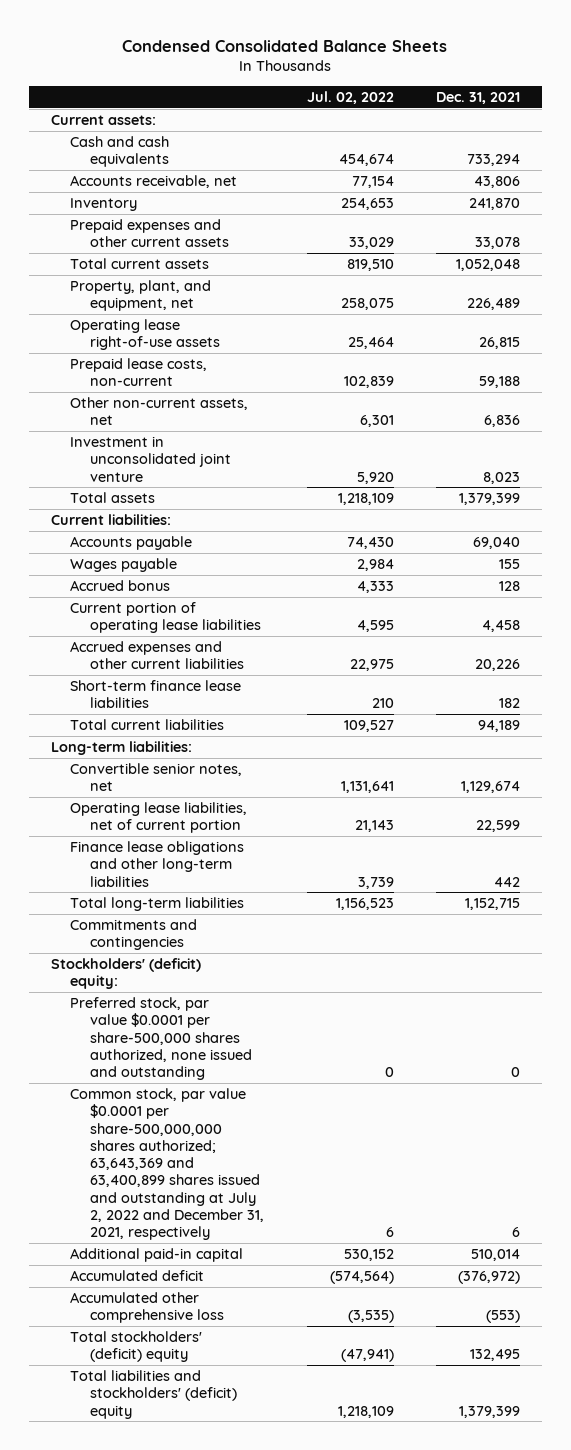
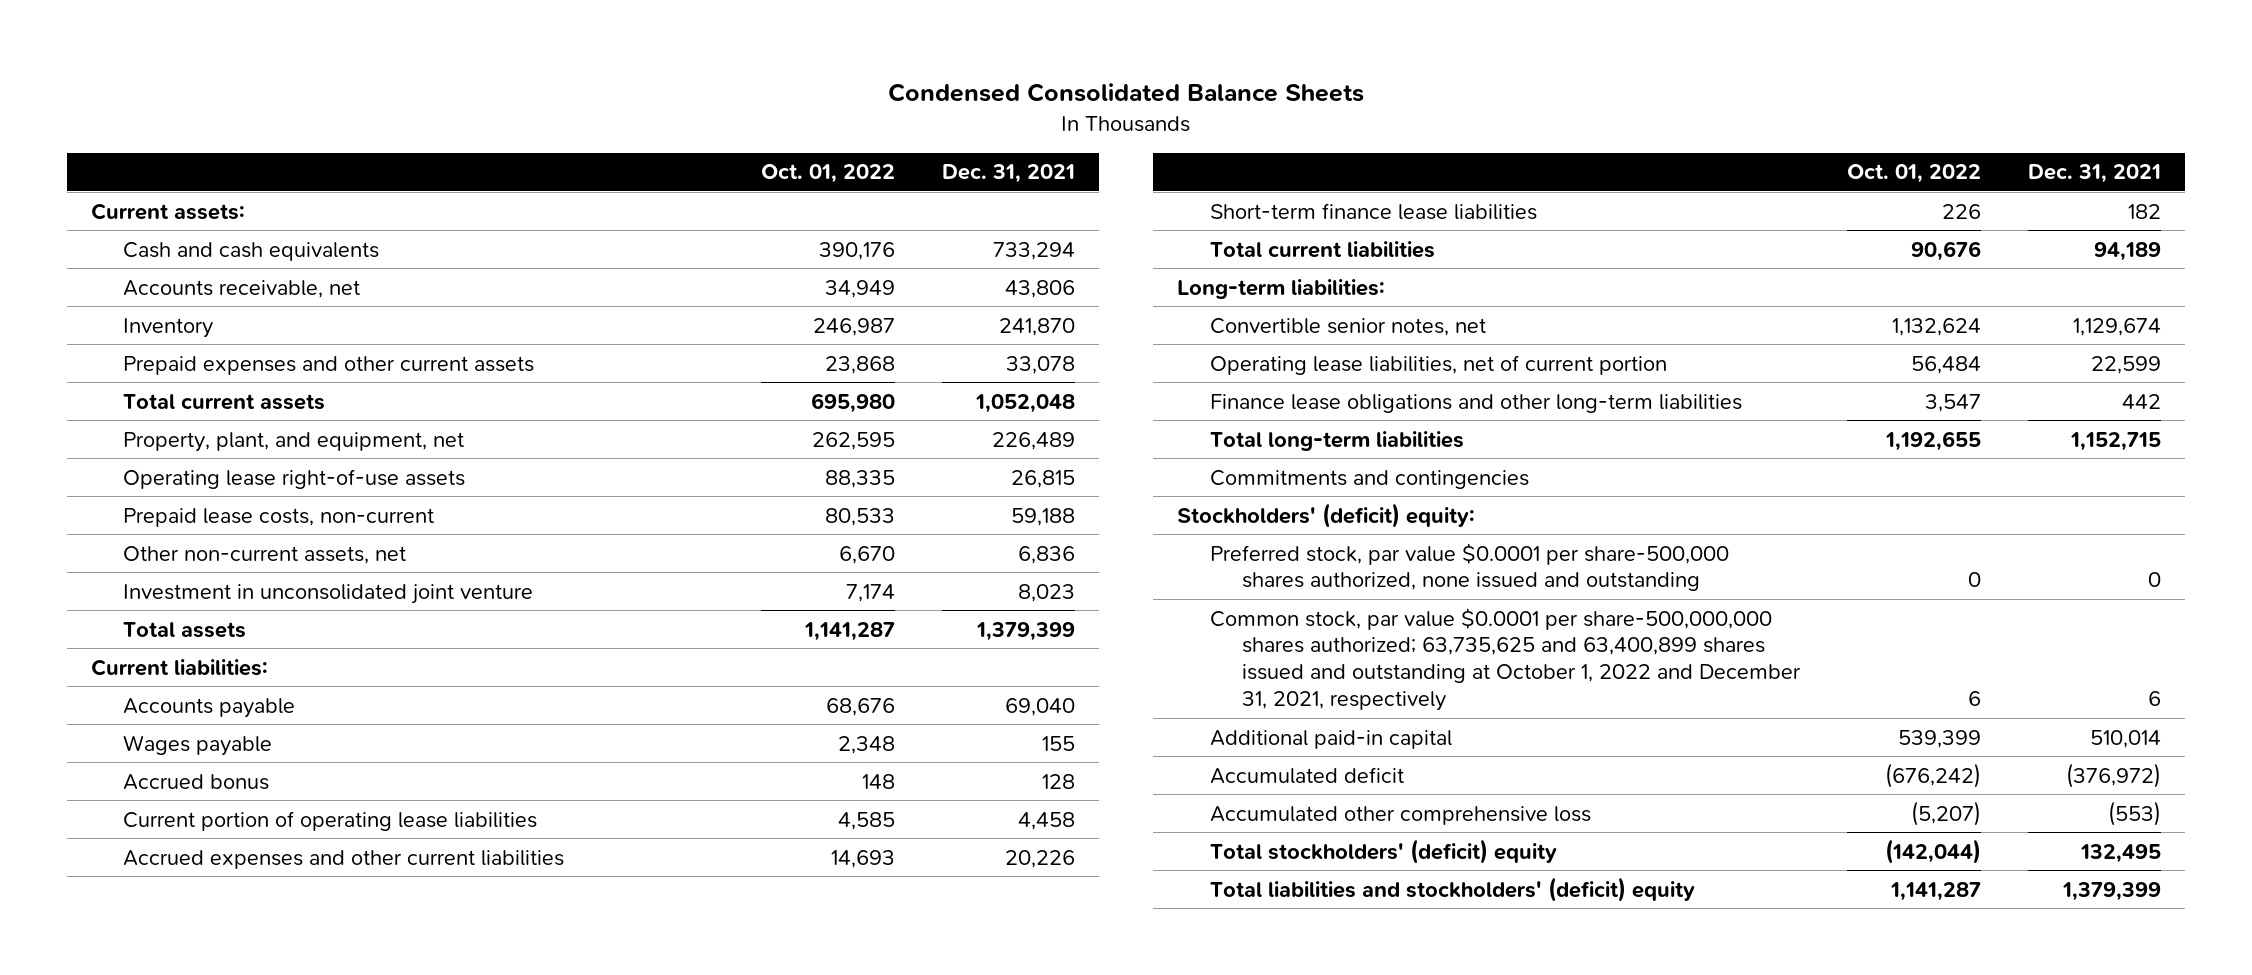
- | Jul. 02, 2022 | Dec. 31, 2021
+ | Oct. 01, 2022 | Dec. 31, 2021
- Common stock, par value $0.0001 per share-500,000,000 shares authorized; 63,643,369 and 63,400,899 shares issued and outstanding at July 2, 2022 and December 31, 2021, respectively | 6 | 6
+ Common stock, par value $0.0001 per share-500,000,000 shares authorized; 63,735,625 and 63,400,899 shares issued and outstanding at October 1, 2022 and December 31, 2021, respectively | 6 | 6

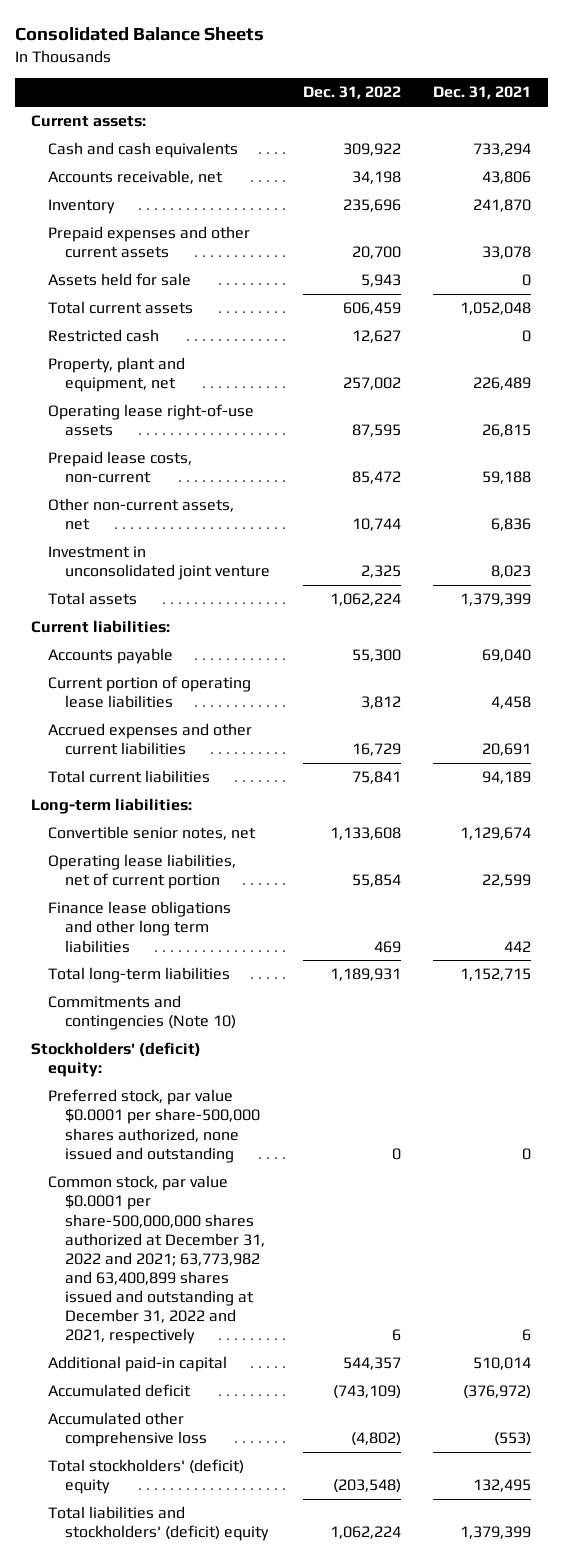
- Condensed Consolidated Balance Sheets
+ Consolidated Balance Sheets
- | Oct. 01, 2022 | Dec. 31, 2021
+ | Dec. 31, 2022 | Dec. 31, 2021
+ Assets held for sale | 5,943 | 0
- Property, plant, and equipment, net | 262,595 | 226,489
+ Restricted cash | 12,627 | 0
+ Property, plant and equipment, net | 257,002 | 226,489
- Wages payable | 2,348 | 155
- Accrued bonus | 148 | 128
- Accrued expenses and other current liabilities | 14,693 | 20,226
- Short-term finance lease liabilities | 226 | 182
+ Accrued expenses and other current liabilities | 16,729 | 20,691
- Finance lease obligations and other long-term liabilities | 3,547 | 442
+ Finance lease obligations and other long term liabilities | 469 | 442
- Commitments and contingencies
+ Commitments and contingencies (Note 10)
- Common stock, par value $0.0001 per share-500,000,000 shares authorized; 63,735,625 and 63,400,899 shares issued and outstanding at October 1, 2022 and December 31, 2021, respectively | 6 | 6
+ Common stock, par value $0.0001 per share-500,000,000 shares authorized at December 31, 2022 and 2021; 63,773,982 and 63,400,899 shares issued and outstanding at December 31, 2022 and 2021, respectively | 6 | 6

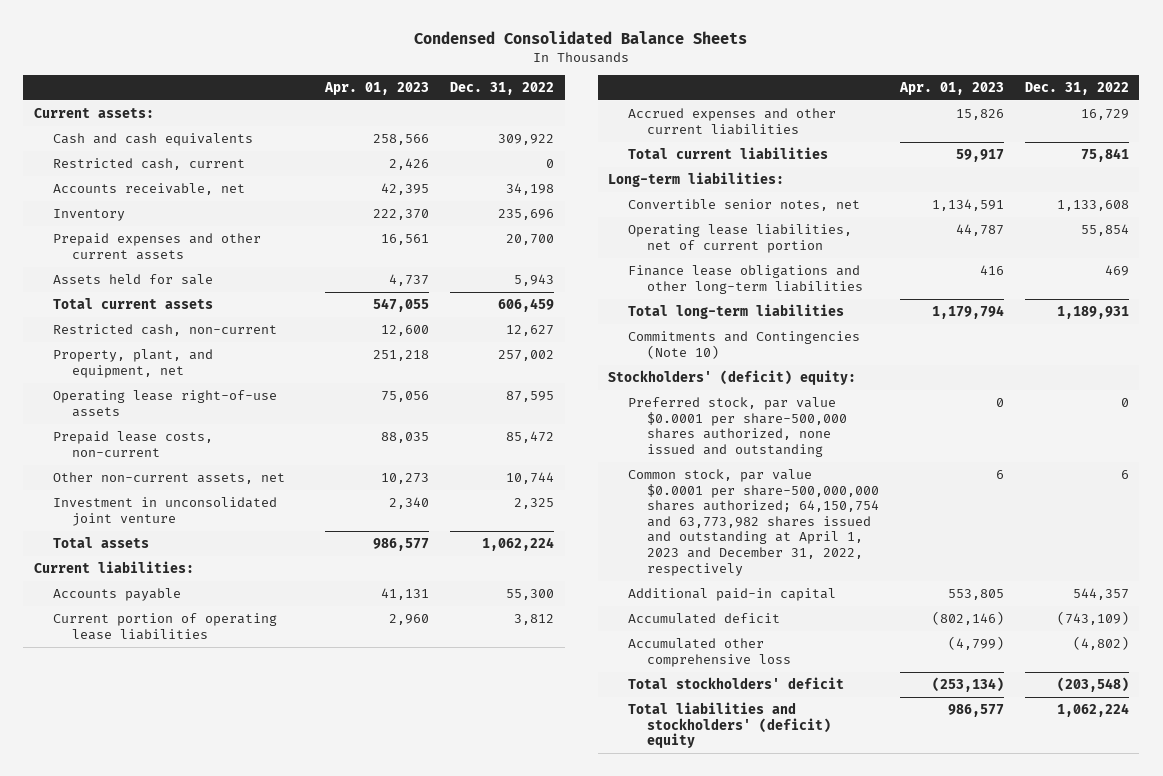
- Consolidated Balance Sheets
+ Condensed Consolidated Balance Sheets
- | Dec. 31, 2022 | Dec. 31, 2021
+ | Apr. 01, 2023 | Dec. 31, 2022
+ Restricted cash, current | 2,426 | 0
- Restricted cash | 12,627 | 0
- Property, plant and equipment, net | 257,002 | 226,489
+ Restricted cash, non-current | 12,600 | 12,627
+ Property, plant, and equipment, net | 251,218 | 257,002
- Finance lease obligations and other long term liabilities | 469 | 442
+ Finance lease obligations and other long-term liabilities | 416 | 469
- Commitments and contingencies (Note 10)
+ Commitments and Contingencies (Note 10)
- Common stock, par value $0.0001 per share-500,000,000 shares authorized at December 31, 2022 and 2021; 63,773,982 and 63,400,899 shares issued and outstanding at December 31, 2022 and 2021, respectively | 6 | 6
+ Common stock, par value $0.0001 per share-500,000,000 shares authorized; 64,150,754 and 63,773,982 shares issued and outstanding at April 1, 2023 and December 31, 2022, respectively | 6 | 6
- Total stockholders' (deficit) equity | (203,548) | 132,495
+ Total stockholders' deficit | (253,134) | (203,548)

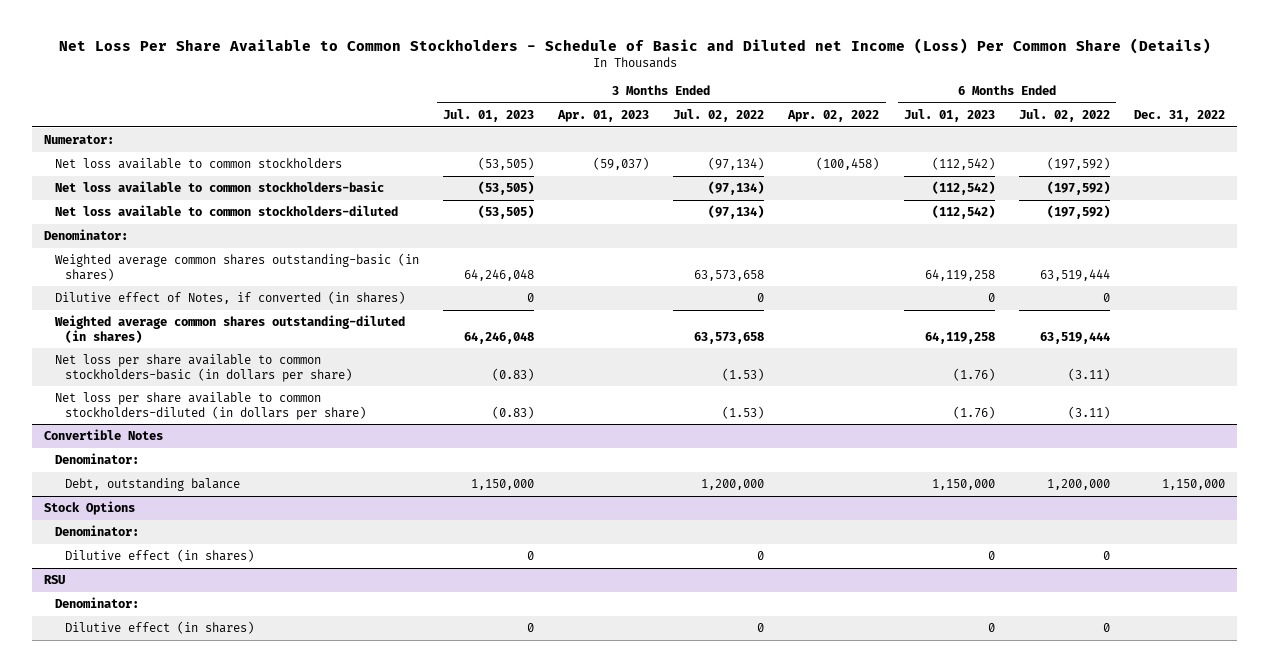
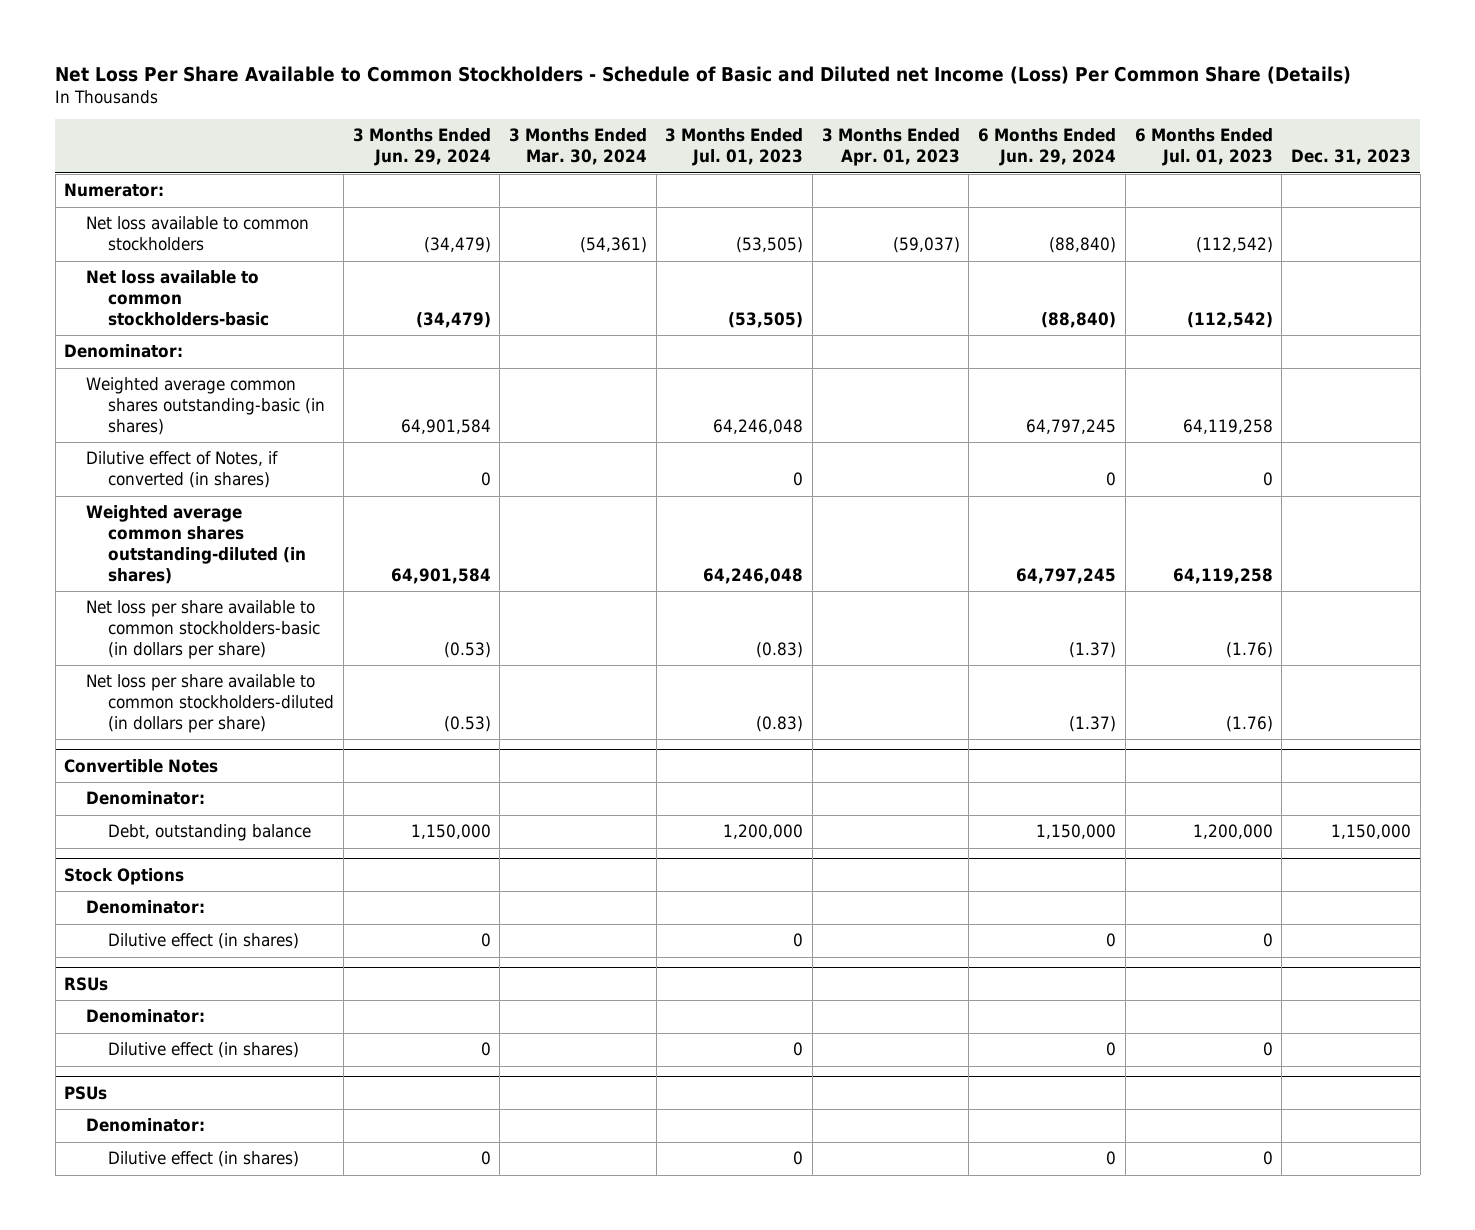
- | 3 Months Ended Jul. 01, 2023 | 3 Months Ended Apr. 01, 2023 | 3 Months Ended Jul. 02, 2022 | 3 Months Ended Apr. 02, 2022 | 6 Months Ended Jul. 01, 2023 | 6 Months Ended Jul. 02, 2022 | Dec. 31, 2022
+ | 3 Months Ended Jun. 29, 2024 | 3 Months Ended Mar. 30, 2024 | 3 Months Ended Jul. 01, 2023 | 3 Months Ended Apr. 01, 2023 | 6 Months Ended Jun. 29, 2024 | 6 Months Ended Jul. 01, 2023 | Dec. 31, 2023
- Net loss available to common stockholders-diluted | (53,505) | | (97,134) | | (112,542) | (197,592) |
@ Convertible Notes
- Debt, outstanding balance | 1,150,000 | | 1,200,000 | | 1,150,000 | 1,200,000 | 1,150,000
+ Debt, outstanding balance | 1,150,000 | | 1,200,000 | | 1,150,000 | 1,200,000 | 1,150,000
- RSU
+ RSUs
+ PSUs
+ Denominator:
+ Dilutive effect (in shares) | 0 | | 0 | | 0 | 0 |

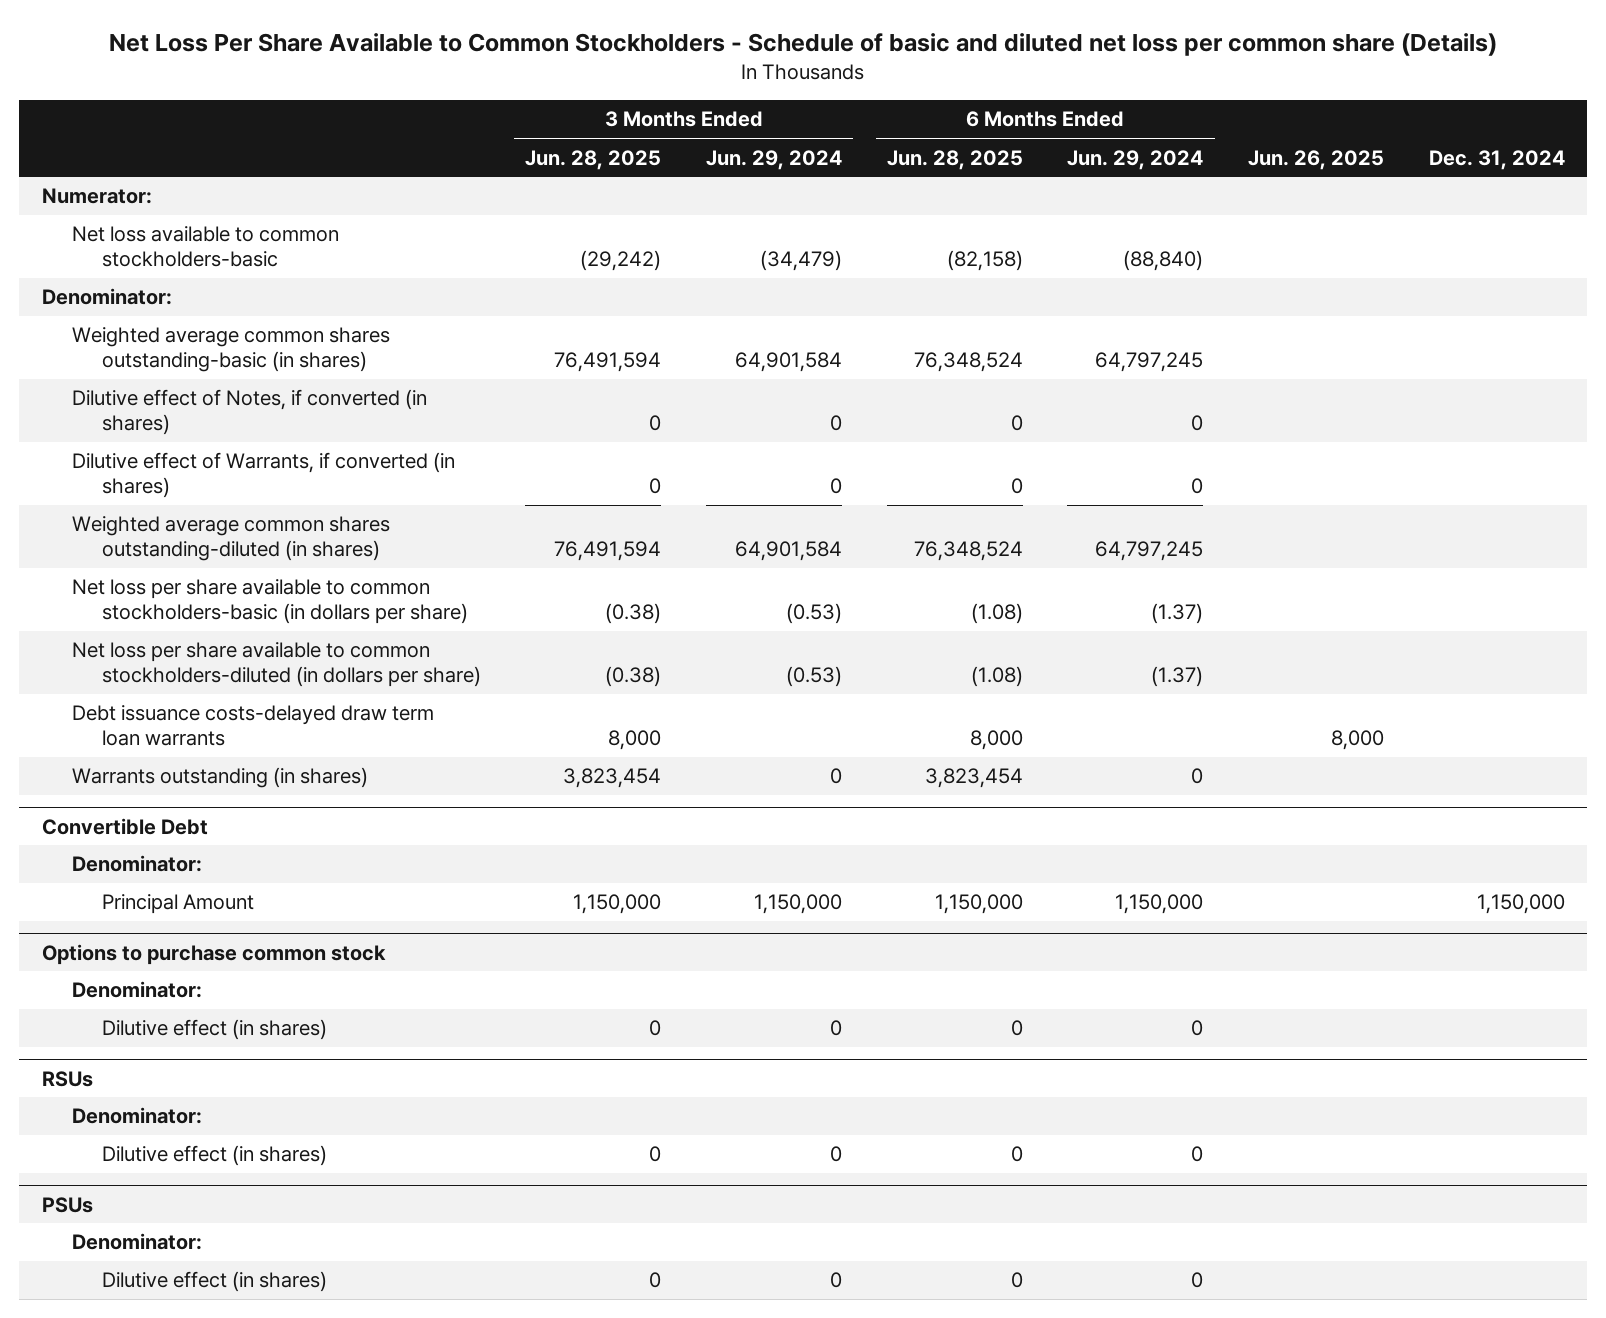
- Net Loss Per Share Available to Common Stockholders - Schedule of Basic and Diluted net Income (Loss) Per Common Share (Details)
+ Net Loss Per Share Available to Common Stockholders - Schedule of basic and diluted net loss per common share (Details)
- | 3 Months Ended Jun. 29, 2024 | 3 Months Ended Mar. 30, 2024 | 3 Months Ended Jul. 01, 2023 | 3 Months Ended Apr. 01, 2023 | 6 Months Ended Jun. 29, 2024 | 6 Months Ended Jul. 01, 2023 | Dec. 31, 2023
+ | 3 Months Ended Jun. 28, 2025 | 3 Months Ended Jun. 29, 2024 | 6 Months Ended Jun. 28, 2025 | 6 Months Ended Jun. 29, 2024 | Jun. 26, 2025 | Dec. 31, 2024
- Net loss available to common stockholders | (34,479) | (54,361) | (53,505) | (59,037) | (88,840) | (112,542) |
+ Dilutive effect of Warrants, if converted (in shares) | 0 | 0 | 0 | 0 | |
- Convertible Notes
+ Debt issuance costs-delayed draw term loan warrants | 8,000 | | 8,000 | | 8,000 |
+ Warrants outstanding (in shares) | 3,823,454 | 0 | 3,823,454 | 0 | |
+ Convertible Debt
- Debt, outstanding balance | 1,150,000 | | 1,200,000 | | 1,150,000 | 1,200,000 | 1,150,000
- Stock Options
+ Principal Amount | 1,150,000 | 1,150,000 | 1,150,000 | 1,150,000 | | 1,150,000
+ Options to purchase common stock

